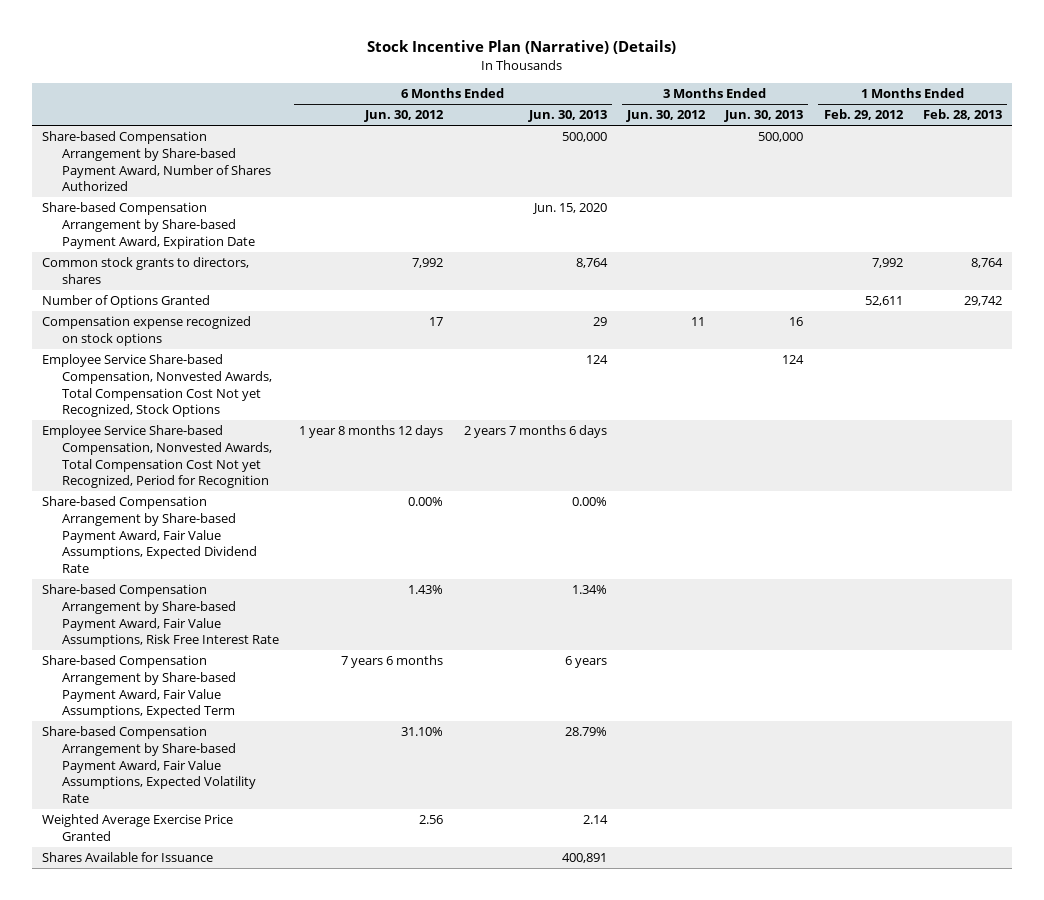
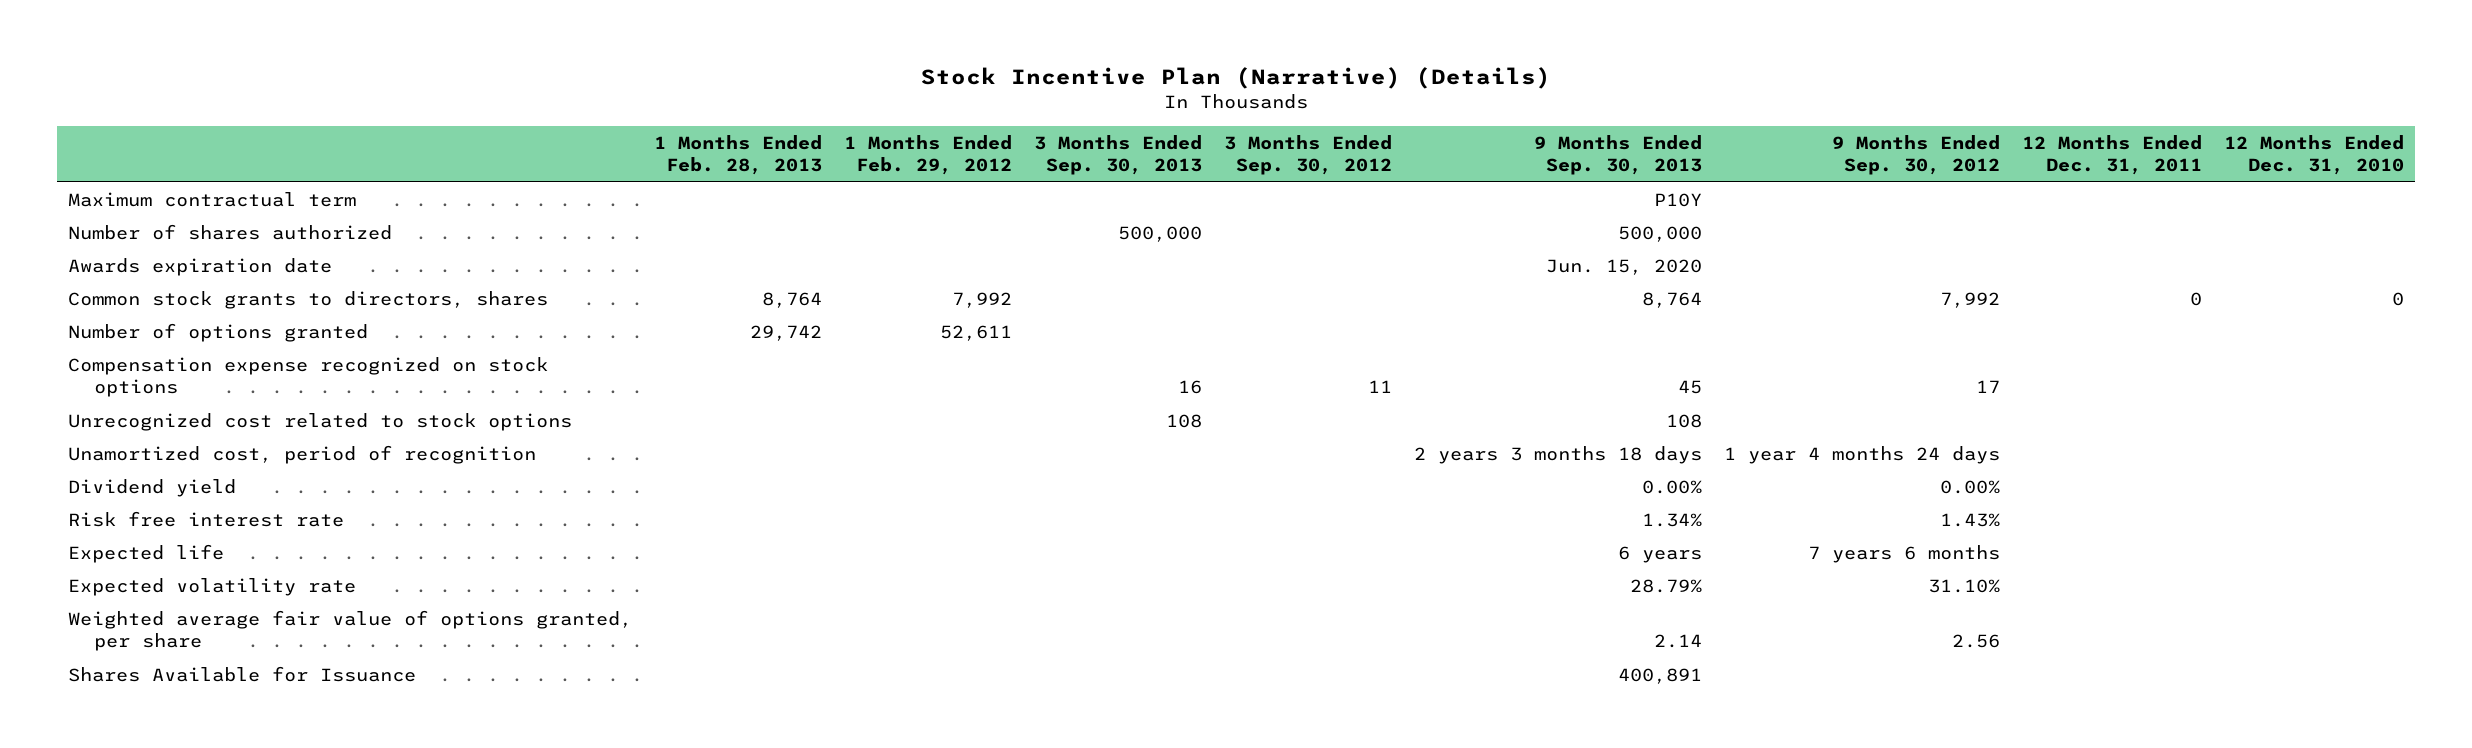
- | 6 Months Ended Jun. 30, 2012 | 6 Months Ended Jun. 30, 2013 | 3 Months Ended Jun. 30, 2012 | 3 Months Ended Jun. 30, 2013 | 1 Months Ended Feb. 29, 2012 | 1 Months Ended Feb. 28, 2013
+ | 1 Months Ended Feb. 28, 2013 | 1 Months Ended Feb. 29, 2012 | 3 Months Ended Sep. 30, 2013 | 3 Months Ended Sep. 30, 2012 | 9 Months Ended Sep. 30, 2013 | 9 Months Ended Sep. 30, 2012 | 12 Months Ended Dec. 31, 2011 | 12 Months Ended Dec. 31, 2010
- Share-based Compensation Arrangement by Share-based Payment Award, Number of Shares Authorized | | 500,000 | | 500,000 | |
- Share-based Compensation Arrangement by Share-based Payment Award, Expiration Date | | Jun. 15, 2020 | | | |
+ Maximum contractual term | | | | | P10Y | | |
+ Number of shares authorized | | | 500,000 | | 500,000 | | |
+ Awards expiration date | | | | | Jun. 15, 2020 | | |
- Number of Options Granted | | | | | 52,611 | 29,742
+ Number of options granted | 29,742 | 52,611 | | | | | |
- Employee Service Share-based Compensation, Nonvested Awards, Total Compensation Cost Not yet Recognized, Stock Options | | 124 | | 124 | |
- Employee Service Share-based Compensation, Nonvested Awards, Total Compensation Cost Not yet Recognized, Period for Recognition | 1 year 8 months 12 days | 2 years 7 months 6 days | | | |
- Share-based Compensation Arrangement by Share-based Payment Award, Fair Value Assumptions, Expected Dividend Rate | 0.00% | 0.00% | | | |
- Share-based Compensation Arrangement by Share-based Payment Award, Fair Value Assumptions, Risk Free Interest Rate | 1.43% | 1.34% | | | |
- Share-based Compensation Arrangement by Share-based Payment Award, Fair Value Assumptions, Expected Term | 7 years 6 months | 6 years | | | |
- Share-based Compensation Arrangement by Share-based Payment Award, Fair Value Assumptions, Expected Volatility Rate | 31.10% | 28.79% | | | |
- Weighted Average Exercise Price Granted | 2.56 | 2.14 | | | |
+ Unrecognized cost related to stock options | | | 108 | | 108 | | |
+ Unamortized cost, period of recognition | | | | | 2 years 3 months 18 days | 1 year 4 months 24 days | |
+ Dividend yield | | | | | 0.00% | 0.00% | |
+ Risk free interest rate | | | | | 1.34% | 1.43% | |
+ Expected life | | | | | 6 years | 7 years 6 months | |
+ Expected volatility rate | | | | | 28.79% | 31.10% | |
+ Weighted average fair value of options granted, per share | | | | | 2.14 | 2.56 | |

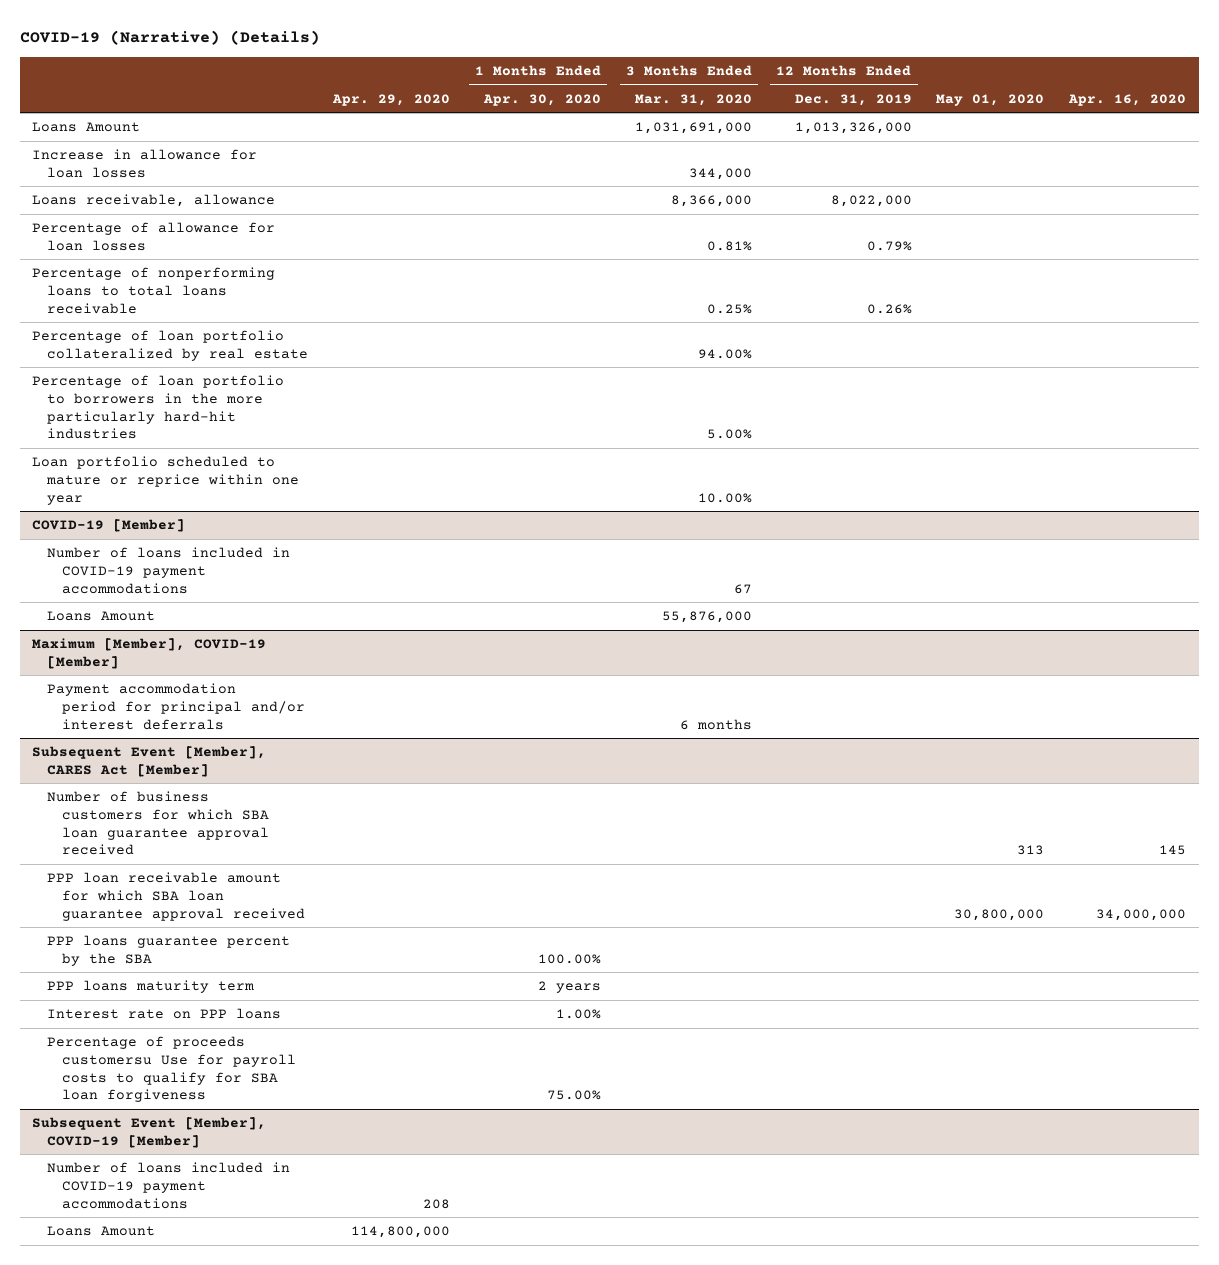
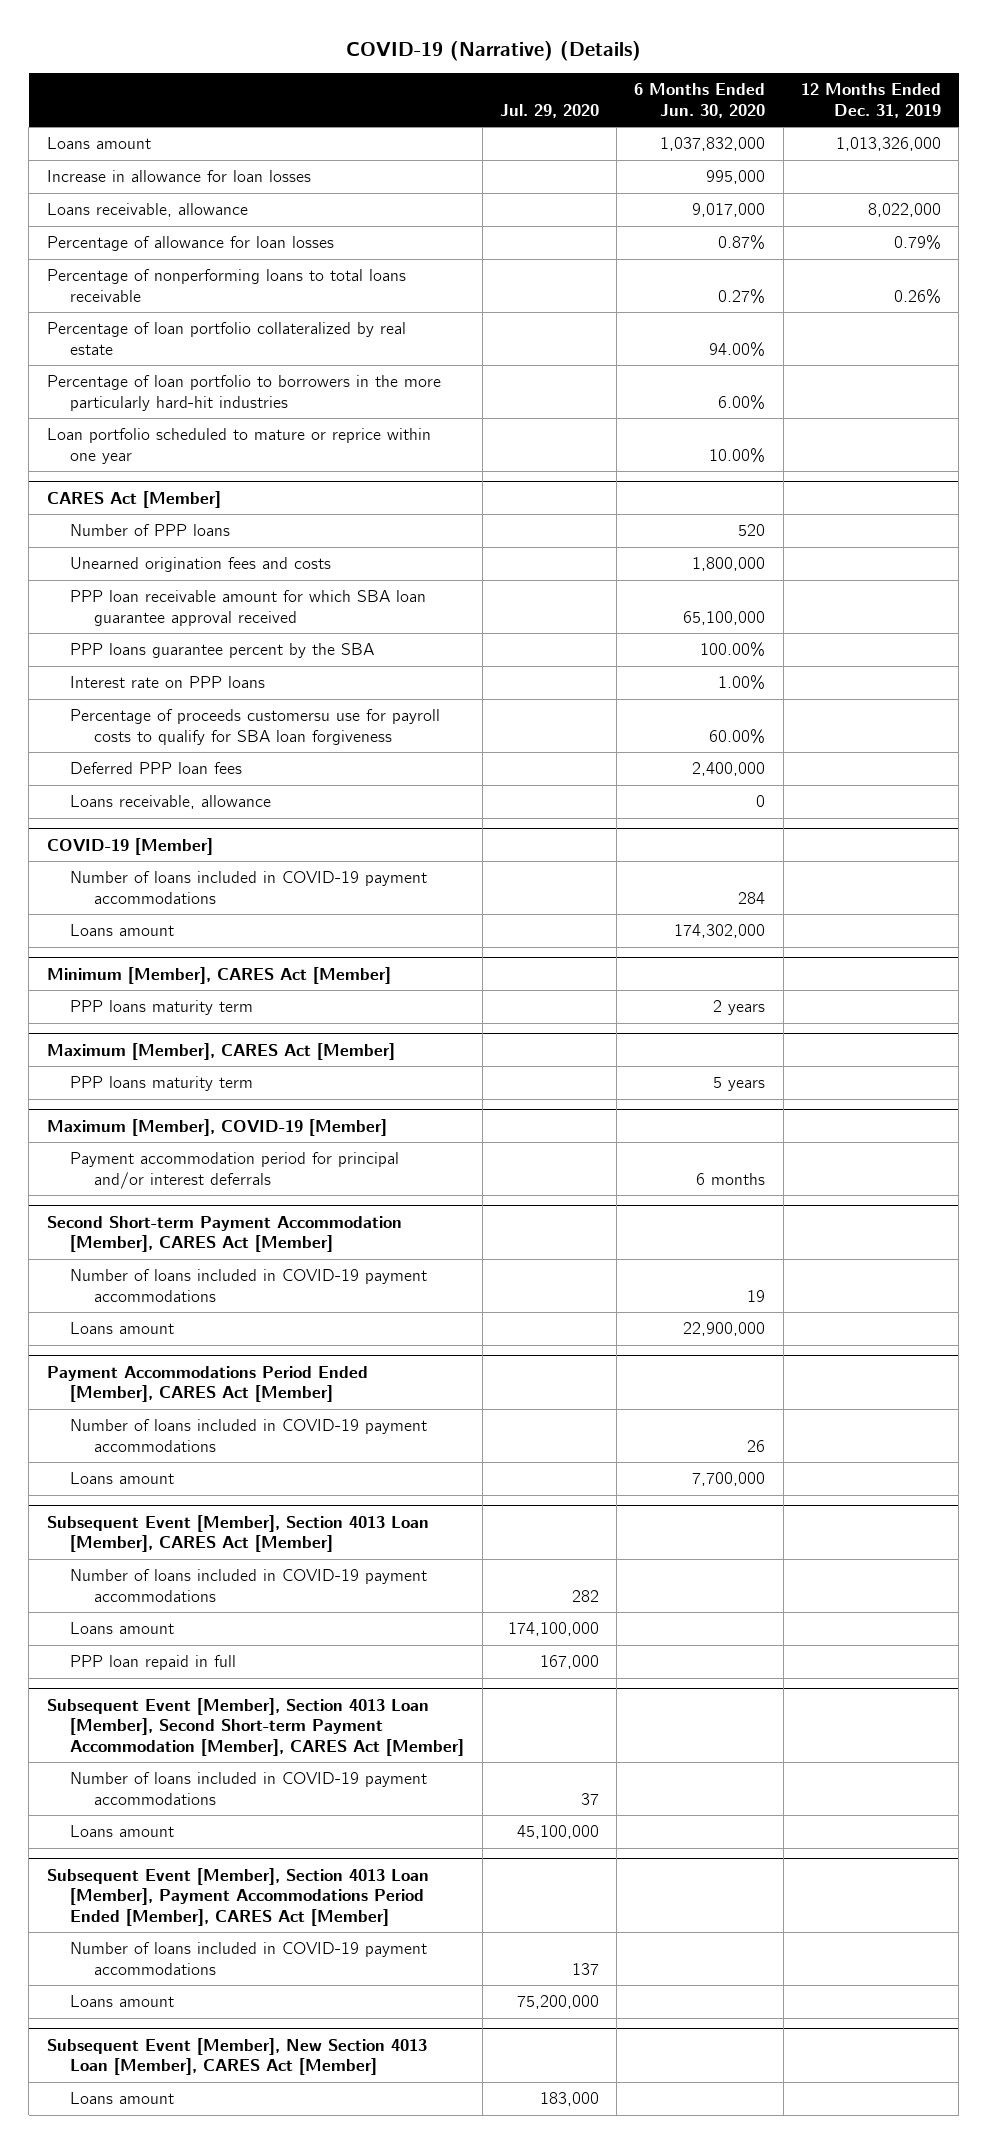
- | Apr. 29, 2020 | 1 Months Ended Apr. 30, 2020 | 3 Months Ended Mar. 31, 2020 | 12 Months Ended Dec. 31, 2019 | May 01, 2020 | Apr. 16, 2020
+ | Jul. 29, 2020 | 6 Months Ended Jun. 30, 2020 | 12 Months Ended Dec. 31, 2019
- Loans Amount | | | 1,031,691,000 | 1,013,326,000 | |
+ Loans amount | | 1,037,832,000 | 1,013,326,000
+ CARES Act [Member]
+ Number of PPP loans | | 520 |
+ Unearned origination fees and costs | | 1,800,000 |
+ PPP loan receivable amount for which SBA loan guarantee approval received | | 65,100,000 |
+ PPP loans guarantee percent by the SBA | | 100.00% |
+ Interest rate on PPP loans | | 1.00% |
+ Percentage of proceeds customersu use for payroll costs to qualify for SBA loan forgiveness | | 60.00% |
+ Deferred PPP loan fees | | 2,400,000 |
+ Loans receivable, allowance | | 0 |
@ COVID-19 [Member]
- Loans Amount | | | 55,876,000 | | |
+ Loans amount | | 174,302,000 |
+ Minimum [Member], CARES Act [Member]
+ PPP loans maturity term | | 2 years |
+ Maximum [Member], CARES Act [Member]
+ PPP loans maturity term | | 5 years |
- Subsequent Event [Member], CARES Act [Member]
- Number of business customers for which SBA loan guarantee approval received | | | | | 313 | 145
- PPP loan receivable amount for which SBA loan guarantee approval received | | | | | 30,800,000 | 34,000,000
- PPP loans guarantee percent by the SBA | | 100.00% | | | |
- PPP loans maturity term | | 2 years | | | |
- Interest rate on PPP loans | | 1.00% | | | |
- Percentage of proceeds customersu Use for payroll costs to qualify for SBA loan forgiveness | | 75.00% | | | |
- Subsequent Event [Member], COVID-19 [Member]
- Number of loans included in COVID-19 payment accommodations | 208 | | | | |
- Loans Amount | 114,800,000 | | | | |
+ Second Short-term Payment Accommodation [Member], CARES Act [Member]
+ Number of loans included in COVID-19 payment accommodations | | 19 |
+ Loans amount | | 22,900,000 |
+ Payment Accommodations Period Ended [Member], CARES Act [Member]
+ Number of loans included in COVID-19 payment accommodations | | 26 |
+ Loans amount | | 7,700,000 |
+ Subsequent Event [Member], Section 4013 Loan [Member], CARES Act [Member]
+ Number of loans included in COVID-19 payment accommodations | 282 | |
+ Loans amount | 174,100,000 | |
+ PPP loan repaid in full | 167,000 | |
+ Subsequent Event [Member], Section 4013 Loan [Member], Second Short-term Payment Accommodation [Member], CARES Act [Member]
+ Number of loans included in COVID-19 payment accommodations | 37 | |
+ Loans amount | 45,100,000 | |
+ Subsequent Event [Member], Section 4013 Loan [Member], Payment Accommodations Period Ended [Member], CARES Act [Member]
+ Number of loans included in COVID-19 payment accommodations | 137 | |
+ Loans amount | 75,200,000 | |
+ Subsequent Event [Member], New Section 4013 Loan [Member], CARES Act [Member]
+ Loans amount | 183,000 | |

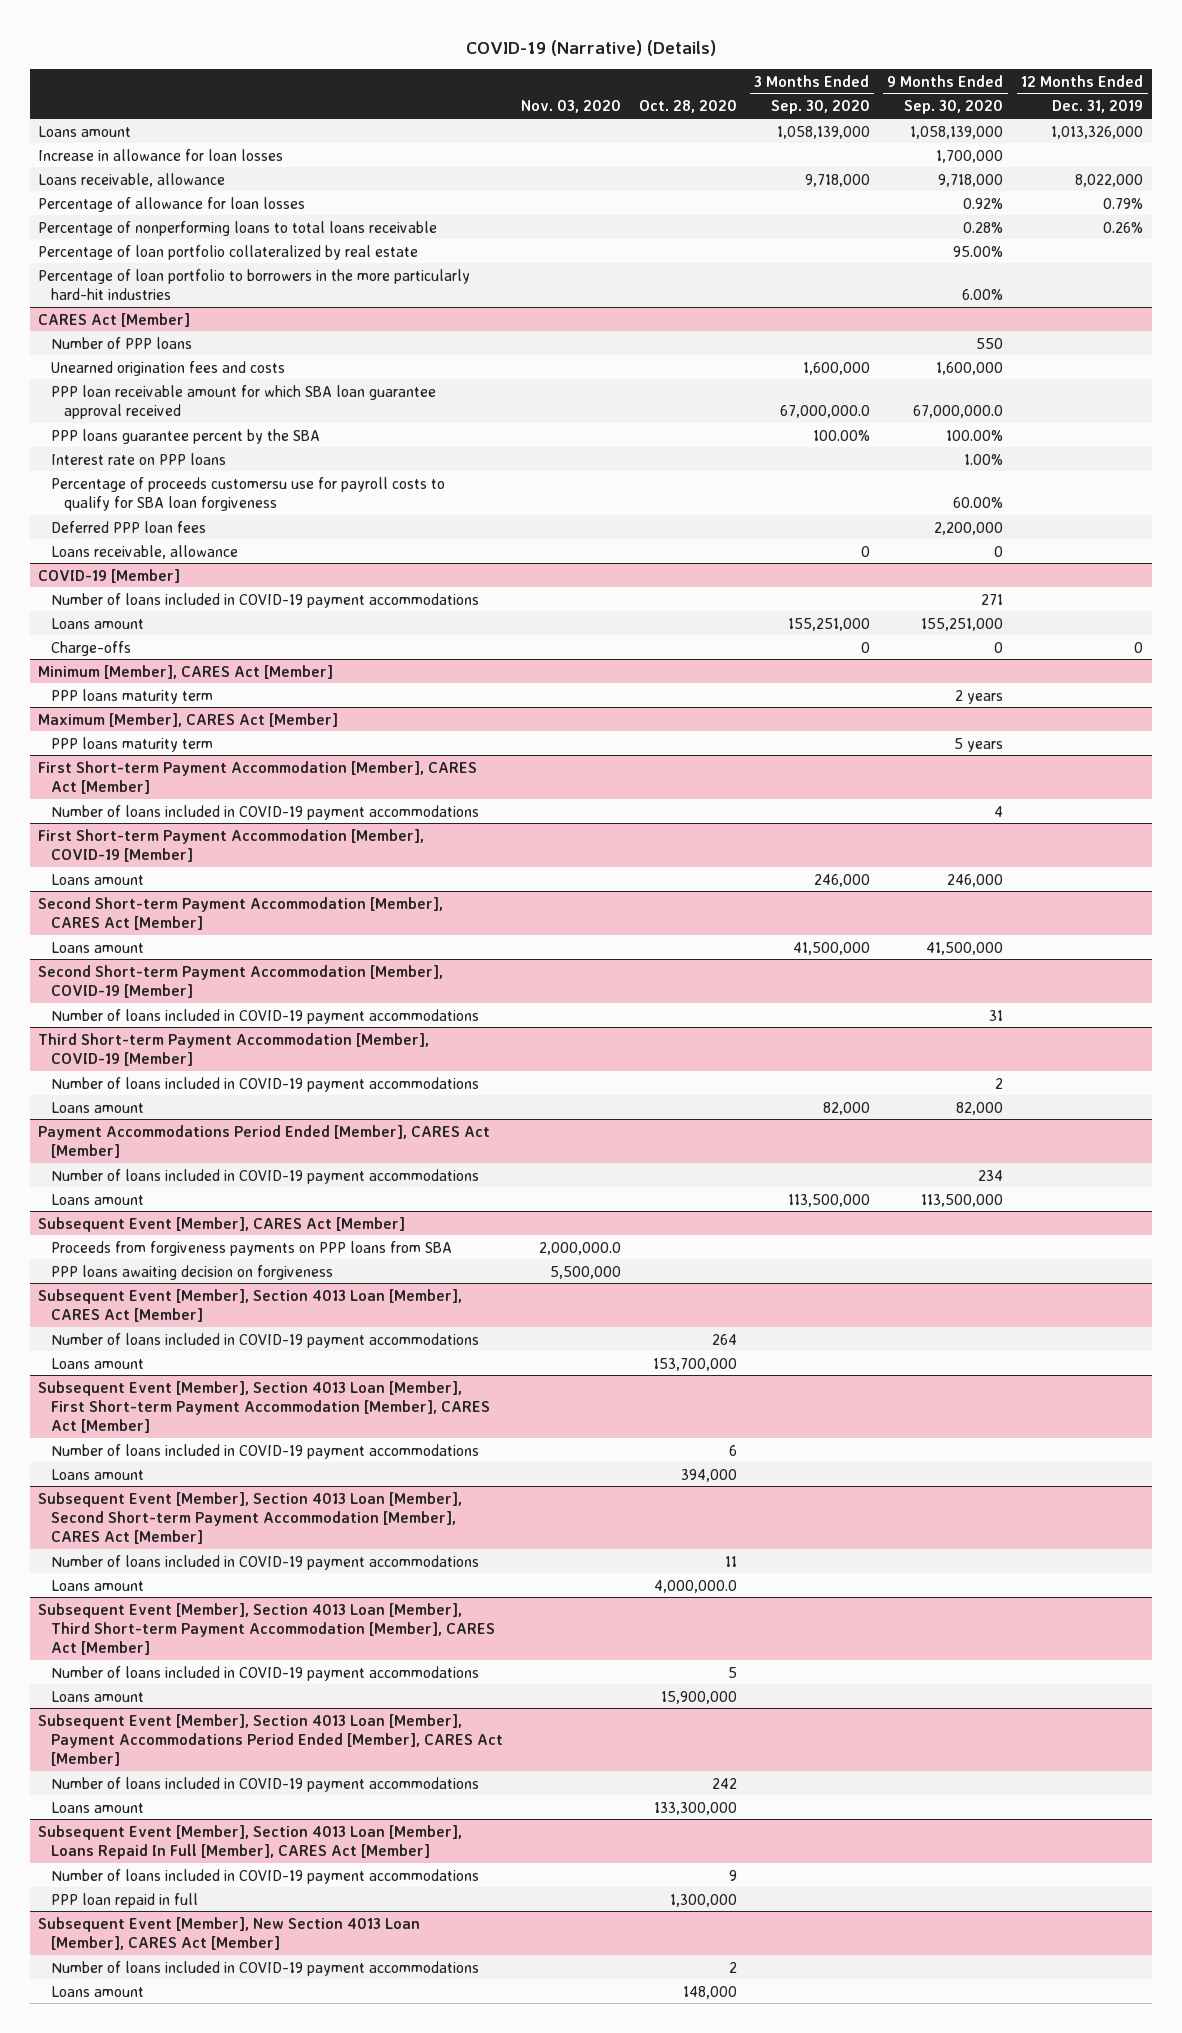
- | Jul. 29, 2020 | 6 Months Ended Jun. 30, 2020 | 12 Months Ended Dec. 31, 2019
+ | Nov. 03, 2020 | Oct. 28, 2020 | 3 Months Ended Sep. 30, 2020 | 9 Months Ended Sep. 30, 2020 | 12 Months Ended Dec. 31, 2019
- Loan portfolio scheduled to mature or reprice within one year | | 10.00% |
@ COVID-19 [Member]
+ Charge-offs | | | 0 | 0 | 0
- Maximum [Member], COVID-19 [Member]
- Payment accommodation period for principal and/or interest deferrals | | 6 months |
+ First Short-term Payment Accommodation [Member], CARES Act [Member]
+ Number of loans included in COVID-19 payment accommodations | | | | 4 |
+ First Short-term Payment Accommodation [Member], COVID-19 [Member]
+ Loans amount | | | 246,000 | 246,000 |
@ Second Short-term Payment Accommodation [Member], CARES Act [Member]
- Number of loans included in COVID-19 payment accommodations | | 19 |
+ Second Short-term Payment Accommodation [Member], COVID-19 [Member]
+ Number of loans included in COVID-19 payment accommodations | | | | 31 |
+ Third Short-term Payment Accommodation [Member], COVID-19 [Member]
+ Number of loans included in COVID-19 payment accommodations | | | | 2 |
+ Loans amount | | | 82,000 | 82,000 |
+ Subsequent Event [Member], CARES Act [Member]
+ Proceeds from forgiveness payments on PPP loans from SBA | 2,000,000.0 | | | |
+ PPP loans awaiting decision on forgiveness | 5,500,000 | | | |
@ Subsequent Event [Member], Section 4013 Loan [Member], CARES Act [Member]
- PPP loan repaid in full | 167,000 | |
+ Subsequent Event [Member], Section 4013 Loan [Member], First Short-term Payment Accommodation [Member], CARES Act [Member]
+ Number of loans included in COVID-19 payment accommodations | | 6 | | |
+ Loans amount | | 394,000 | | |
+ Subsequent Event [Member], Section 4013 Loan [Member], Third Short-term Payment Accommodation [Member], CARES Act [Member]
+ Number of loans included in COVID-19 payment accommodations | | 5 | | |
+ Loans amount | | 15,900,000 | | |
+ Subsequent Event [Member], Section 4013 Loan [Member], Loans Repaid In Full [Member], CARES Act [Member]
+ Number of loans included in COVID-19 payment accommodations | | 9 | | |
+ PPP loan repaid in full | | 1,300,000 | | |
@ Subsequent Event [Member], New Section 4013 Loan [Member], CARES Act [Member]
+ Number of loans included in COVID-19 payment accommodations | | 2 | | |

